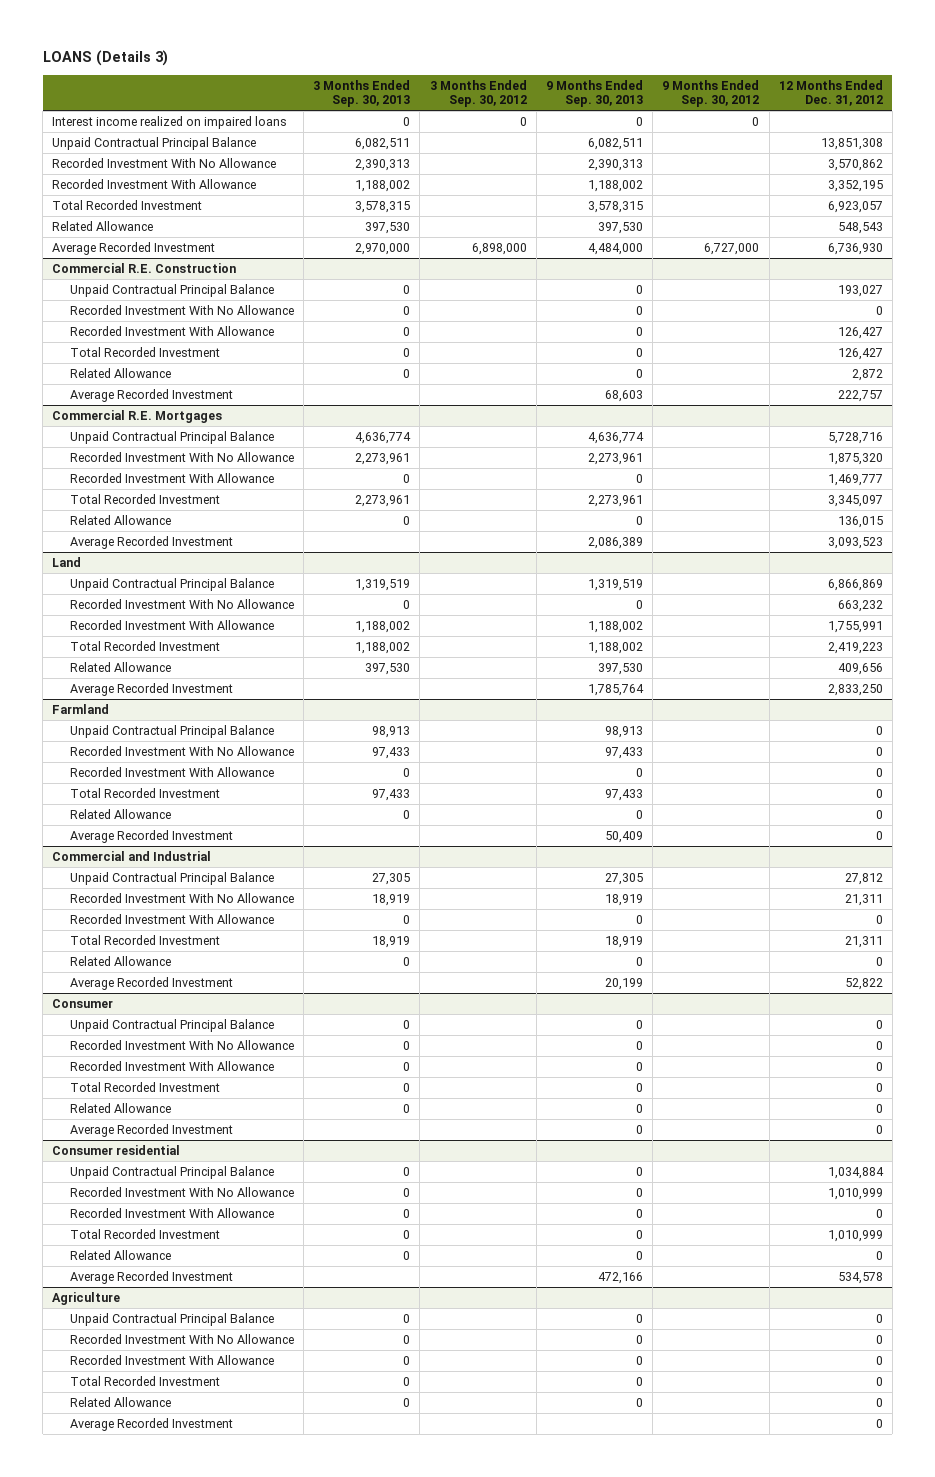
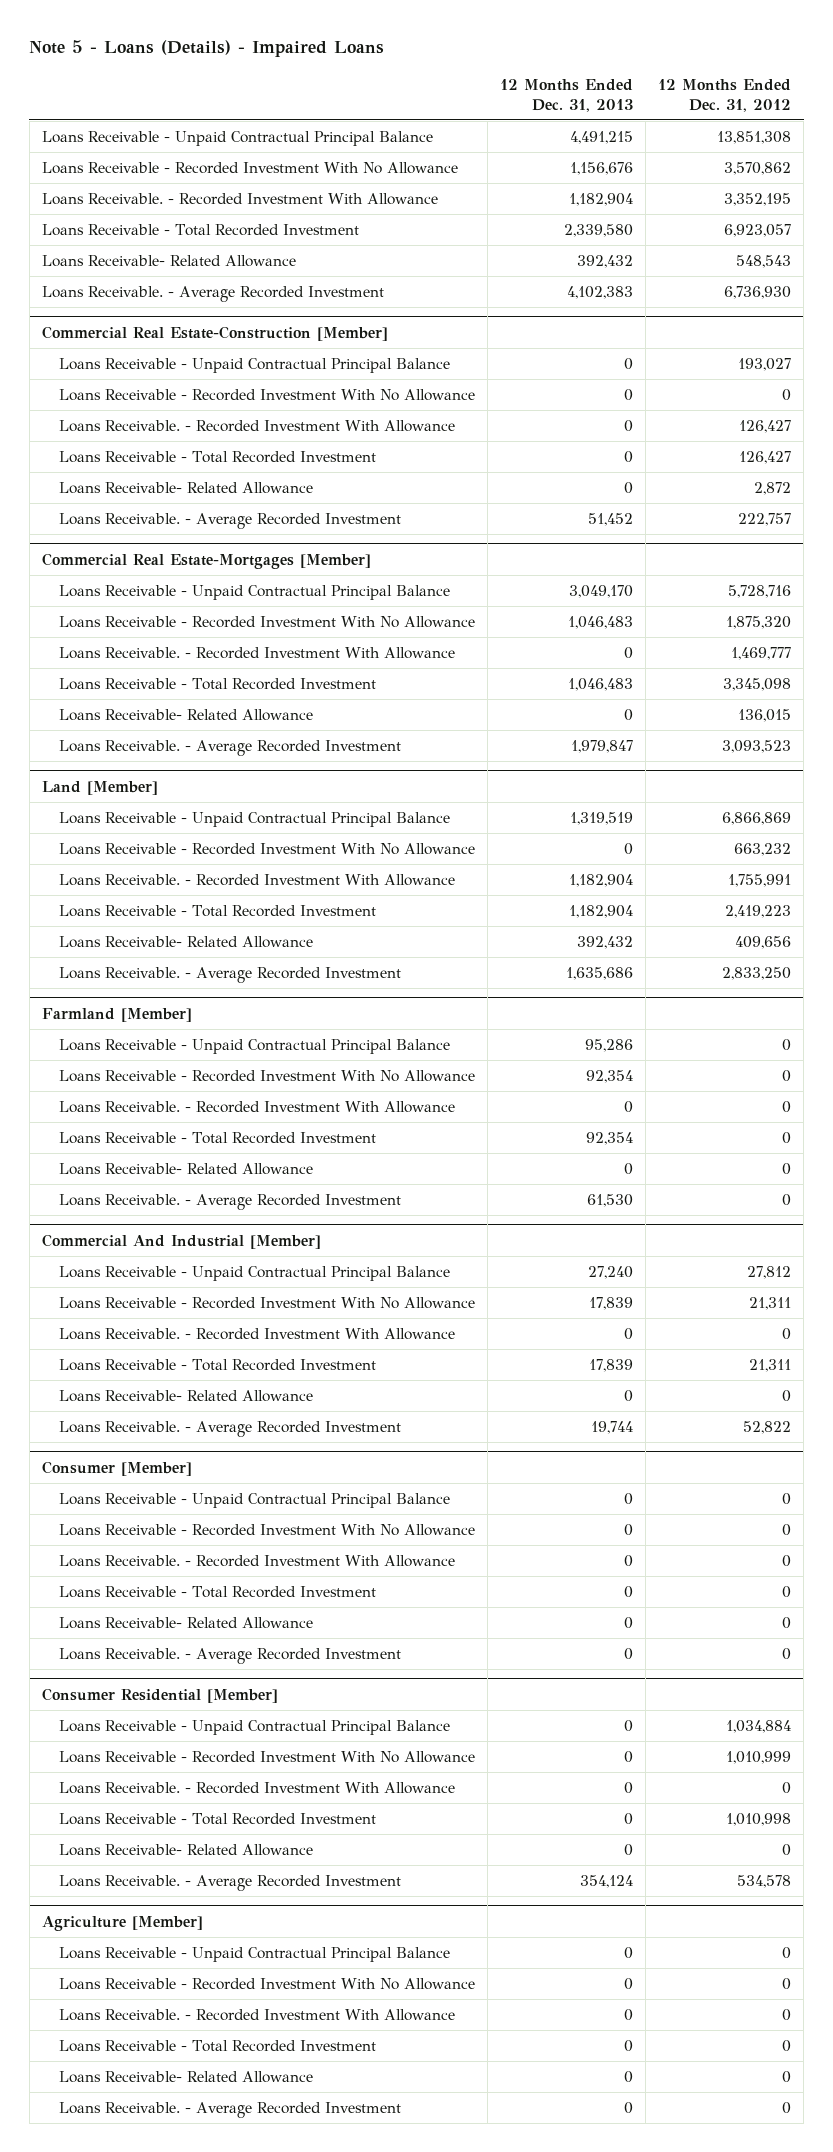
- LOANS (Details 3)
+ Note 5 - Loans (Details) - Impaired Loans
- | 3 Months Ended Sep. 30, 2013 | 3 Months Ended Sep. 30, 2012 | 9 Months Ended Sep. 30, 2013 | 9 Months Ended Sep. 30, 2012 | 12 Months Ended Dec. 31, 2012
+ | 12 Months Ended Dec. 31, 2013 | 12 Months Ended Dec. 31, 2012
- Interest income realized on impaired loans | 0 | 0 | 0 | 0 |
- Unpaid Contractual Principal Balance | 6,082,511 | | 6,082,511 | | 13,851,308
- Recorded Investment With No Allowance | 2,390,313 | | 2,390,313 | | 3,570,862
- Recorded Investment With Allowance | 1,188,002 | | 1,188,002 | | 3,352,195
- Total Recorded Investment | 3,578,315 | | 3,578,315 | | 6,923,057
- Related Allowance | 397,530 | | 397,530 | | 548,543
- Average Recorded Investment | 2,970,000 | 6,898,000 | 4,484,000 | 6,727,000 | 6,736,930
- Commercial R.E. Construction
- Unpaid Contractual Principal Balance | 0 | | 0 | | 193,027
- Recorded Investment With No Allowance | 0 | | 0 | | 0
- Recorded Investment With Allowance | 0 | | 0 | | 126,427
- Total Recorded Investment | 0 | | 0 | | 126,427
- Related Allowance | 0 | | 0 | | 2,872
- Average Recorded Investment | | | 68,603 | | 222,757
- Commercial R.E. Mortgages
- Unpaid Contractual Principal Balance | 4,636,774 | | 4,636,774 | | 5,728,716
- Recorded Investment With No Allowance | 2,273,961 | | 2,273,961 | | 1,875,320
- Recorded Investment With Allowance | 0 | | 0 | | 1,469,777
- Total Recorded Investment | 2,273,961 | | 2,273,961 | | 3,345,097
- Related Allowance | 0 | | 0 | | 136,015
- Average Recorded Investment | | | 2,086,389 | | 3,093,523
- Land
- Unpaid Contractual Principal Balance | 1,319,519 | | 1,319,519 | | 6,866,869
- Recorded Investment With No Allowance | 0 | | 0 | | 663,232
- Recorded Investment With Allowance | 1,188,002 | | 1,188,002 | | 1,755,991
- Total Recorded Investment | 1,188,002 | | 1,188,002 | | 2,419,223
- Related Allowance | 397,530 | | 397,530 | | 409,656
- Average Recorded Investment | | | 1,785,764 | | 2,833,250
- Farmland
- Unpaid Contractual Principal Balance | 98,913 | | 98,913 | | 0
- Recorded Investment With No Allowance | 97,433 | | 97,433 | | 0
- Recorded Investment With Allowance | 0 | | 0 | | 0
- Total Recorded Investment | 97,433 | | 97,433 | | 0
- Related Allowance | 0 | | 0 | | 0
- Average Recorded Investment | | | 50,409 | | 0
- Commercial and Industrial
- Unpaid Contractual Principal Balance | 27,305 | | 27,305 | | 27,812
- Recorded Investment With No Allowance | 18,919 | | 18,919 | | 21,311
- Recorded Investment With Allowance | 0 | | 0 | | 0
- Total Recorded Investment | 18,919 | | 18,919 | | 21,311
- Related Allowance | 0 | | 0 | | 0
- Average Recorded Investment | | | 20,199 | | 52,822
- Consumer
- Unpaid Contractual Principal Balance | 0 | | 0 | | 0
- Recorded Investment With No Allowance | 0 | | 0 | | 0
- Recorded Investment With Allowance | 0 | | 0 | | 0
- Total Recorded Investment | 0 | | 0 | | 0
- Related Allowance | 0 | | 0 | | 0
- Average Recorded Investment | | | 0 | | 0
- Consumer residential
- Unpaid Contractual Principal Balance | 0 | | 0 | | 1,034,884
- Recorded Investment With No Allowance | 0 | | 0 | | 1,010,999
- Recorded Investment With Allowance | 0 | | 0 | | 0
- Total Recorded Investment | 0 | | 0 | | 1,010,999
- Related Allowance | 0 | | 0 | | 0
- Average Recorded Investment | | | 472,166 | | 534,578
- Agriculture
- Unpaid Contractual Principal Balance | 0 | | 0 | | 0
- Recorded Investment With No Allowance | 0 | | 0 | | 0
- Recorded Investment With Allowance | 0 | | 0 | | 0
- Total Recorded Investment | 0 | | 0 | | 0
- Related Allowance | 0 | | 0 | | 0
- Average Recorded Investment | | | | | 0
+ Loans Receivable - Unpaid Contractual Principal Balance | 4,491,215 | 13,851,308
+ Loans Receivable - Recorded Investment With No Allowance | 1,156,676 | 3,570,862
+ Loans Receivable. - Recorded Investment With Allowance | 1,182,904 | 3,352,195
+ Loans Receivable - Total Recorded Investment | 2,339,580 | 6,923,057
+ Loans Receivable- Related Allowance | 392,432 | 548,543
+ Loans Receivable. - Average Recorded Investment | 4,102,383 | 6,736,930
+ Commercial Real Estate-Construction [Member]
+ Loans Receivable - Unpaid Contractual Principal Balance | 0 | 193,027
+ Loans Receivable - Recorded Investment With No Allowance | 0 | 0
+ Loans Receivable. - Recorded Investment With Allowance | 0 | 126,427
+ Loans Receivable - Total Recorded Investment | 0 | 126,427
+ Loans Receivable- Related Allowance | 0 | 2,872
+ Loans Receivable. - Average Recorded Investment | 51,452 | 222,757
+ Commercial Real Estate-Mortgages [Member]
+ Loans Receivable - Unpaid Contractual Principal Balance | 3,049,170 | 5,728,716
+ Loans Receivable - Recorded Investment With No Allowance | 1,046,483 | 1,875,320
+ Loans Receivable. - Recorded Investment With Allowance | 0 | 1,469,777
+ Loans Receivable - Total Recorded Investment | 1,046,483 | 3,345,098
+ Loans Receivable- Related Allowance | 0 | 136,015
+ Loans Receivable. - Average Recorded Investment | 1,979,847 | 3,093,523
+ Land [Member]
+ Loans Receivable - Unpaid Contractual Principal Balance | 1,319,519 | 6,866,869
+ Loans Receivable - Recorded Investment With No Allowance | 0 | 663,232
+ Loans Receivable. - Recorded Investment With Allowance | 1,182,904 | 1,755,991
+ Loans Receivable - Total Recorded Investment | 1,182,904 | 2,419,223
+ Loans Receivable- Related Allowance | 392,432 | 409,656
+ Loans Receivable. - Average Recorded Investment | 1,635,686 | 2,833,250
+ Farmland [Member]
+ Loans Receivable - Unpaid Contractual Principal Balance | 95,286 | 0
+ Loans Receivable - Recorded Investment With No Allowance | 92,354 | 0
+ Loans Receivable. - Recorded Investment With Allowance | 0 | 0
+ Loans Receivable - Total Recorded Investment | 92,354 | 0
+ Loans Receivable- Related Allowance | 0 | 0
+ Loans Receivable. - Average Recorded Investment | 61,530 | 0
+ Commercial And Industrial [Member]
+ Loans Receivable - Unpaid Contractual Principal Balance | 27,240 | 27,812
+ Loans Receivable - Recorded Investment With No Allowance | 17,839 | 21,311
+ Loans Receivable. - Recorded Investment With Allowance | 0 | 0
+ Loans Receivable - Total Recorded Investment | 17,839 | 21,311
+ Loans Receivable- Related Allowance | 0 | 0
+ Loans Receivable. - Average Recorded Investment | 19,744 | 52,822
+ Consumer [Member]
+ Loans Receivable - Unpaid Contractual Principal Balance | 0 | 0
+ Loans Receivable - Recorded Investment With No Allowance | 0 | 0
+ Loans Receivable. - Recorded Investment With Allowance | 0 | 0
+ Loans Receivable - Total Recorded Investment | 0 | 0
+ Loans Receivable- Related Allowance | 0 | 0
+ Loans Receivable. - Average Recorded Investment | 0 | 0
+ Consumer Residential [Member]
+ Loans Receivable - Unpaid Contractual Principal Balance | 0 | 1,034,884
+ Loans Receivable - Recorded Investment With No Allowance | 0 | 1,010,999
+ Loans Receivable. - Recorded Investment With Allowance | 0 | 0
+ Loans Receivable - Total Recorded Investment | 0 | 1,010,998
+ Loans Receivable- Related Allowance | 0 | 0
+ Loans Receivable. - Average Recorded Investment | 354,124 | 534,578
+ Agriculture [Member]
+ Loans Receivable - Unpaid Contractual Principal Balance | 0 | 0
+ Loans Receivable - Recorded Investment With No Allowance | 0 | 0
+ Loans Receivable. - Recorded Investment With Allowance | 0 | 0
+ Loans Receivable - Total Recorded Investment | 0 | 0
+ Loans Receivable- Related Allowance | 0 | 0
+ Loans Receivable. - Average Recorded Investment | 0 | 0

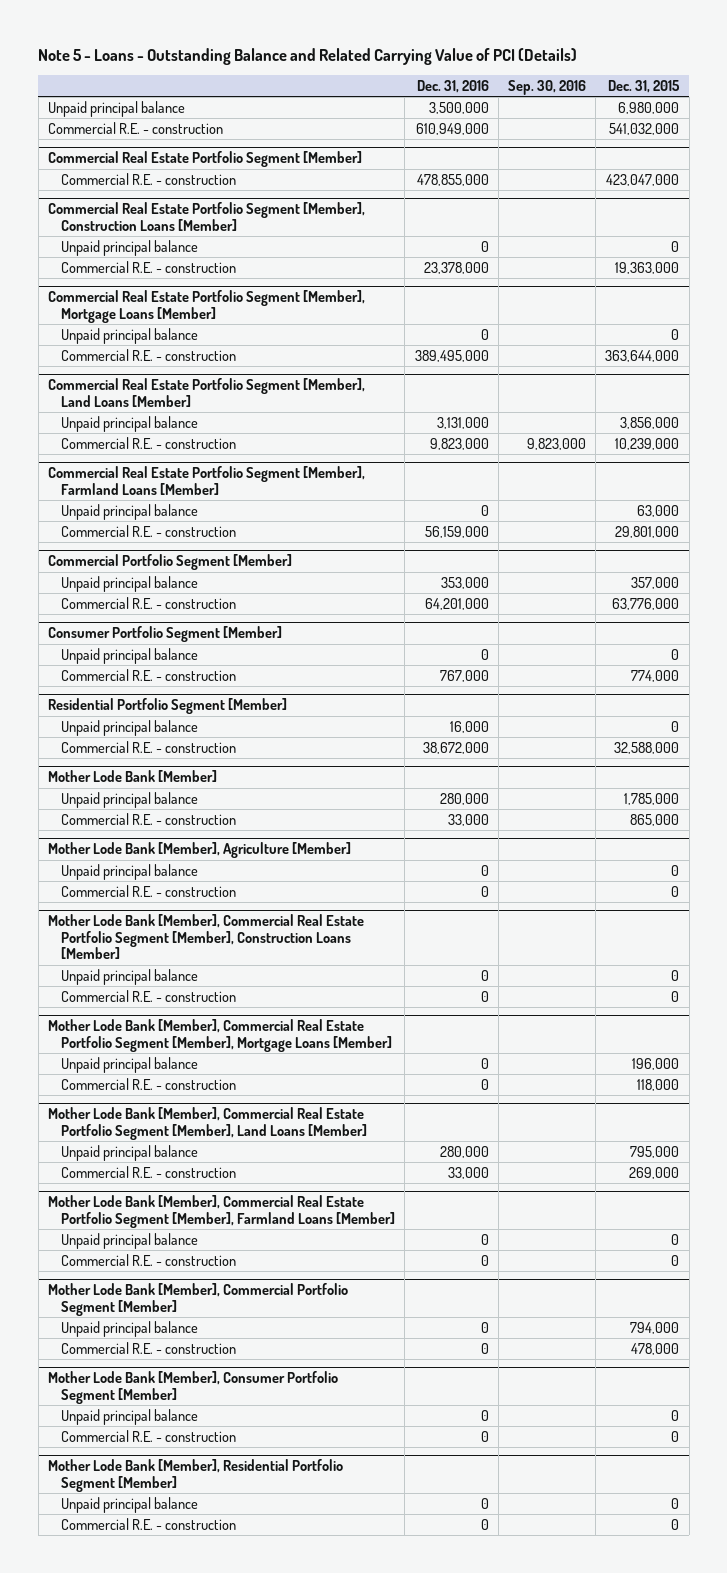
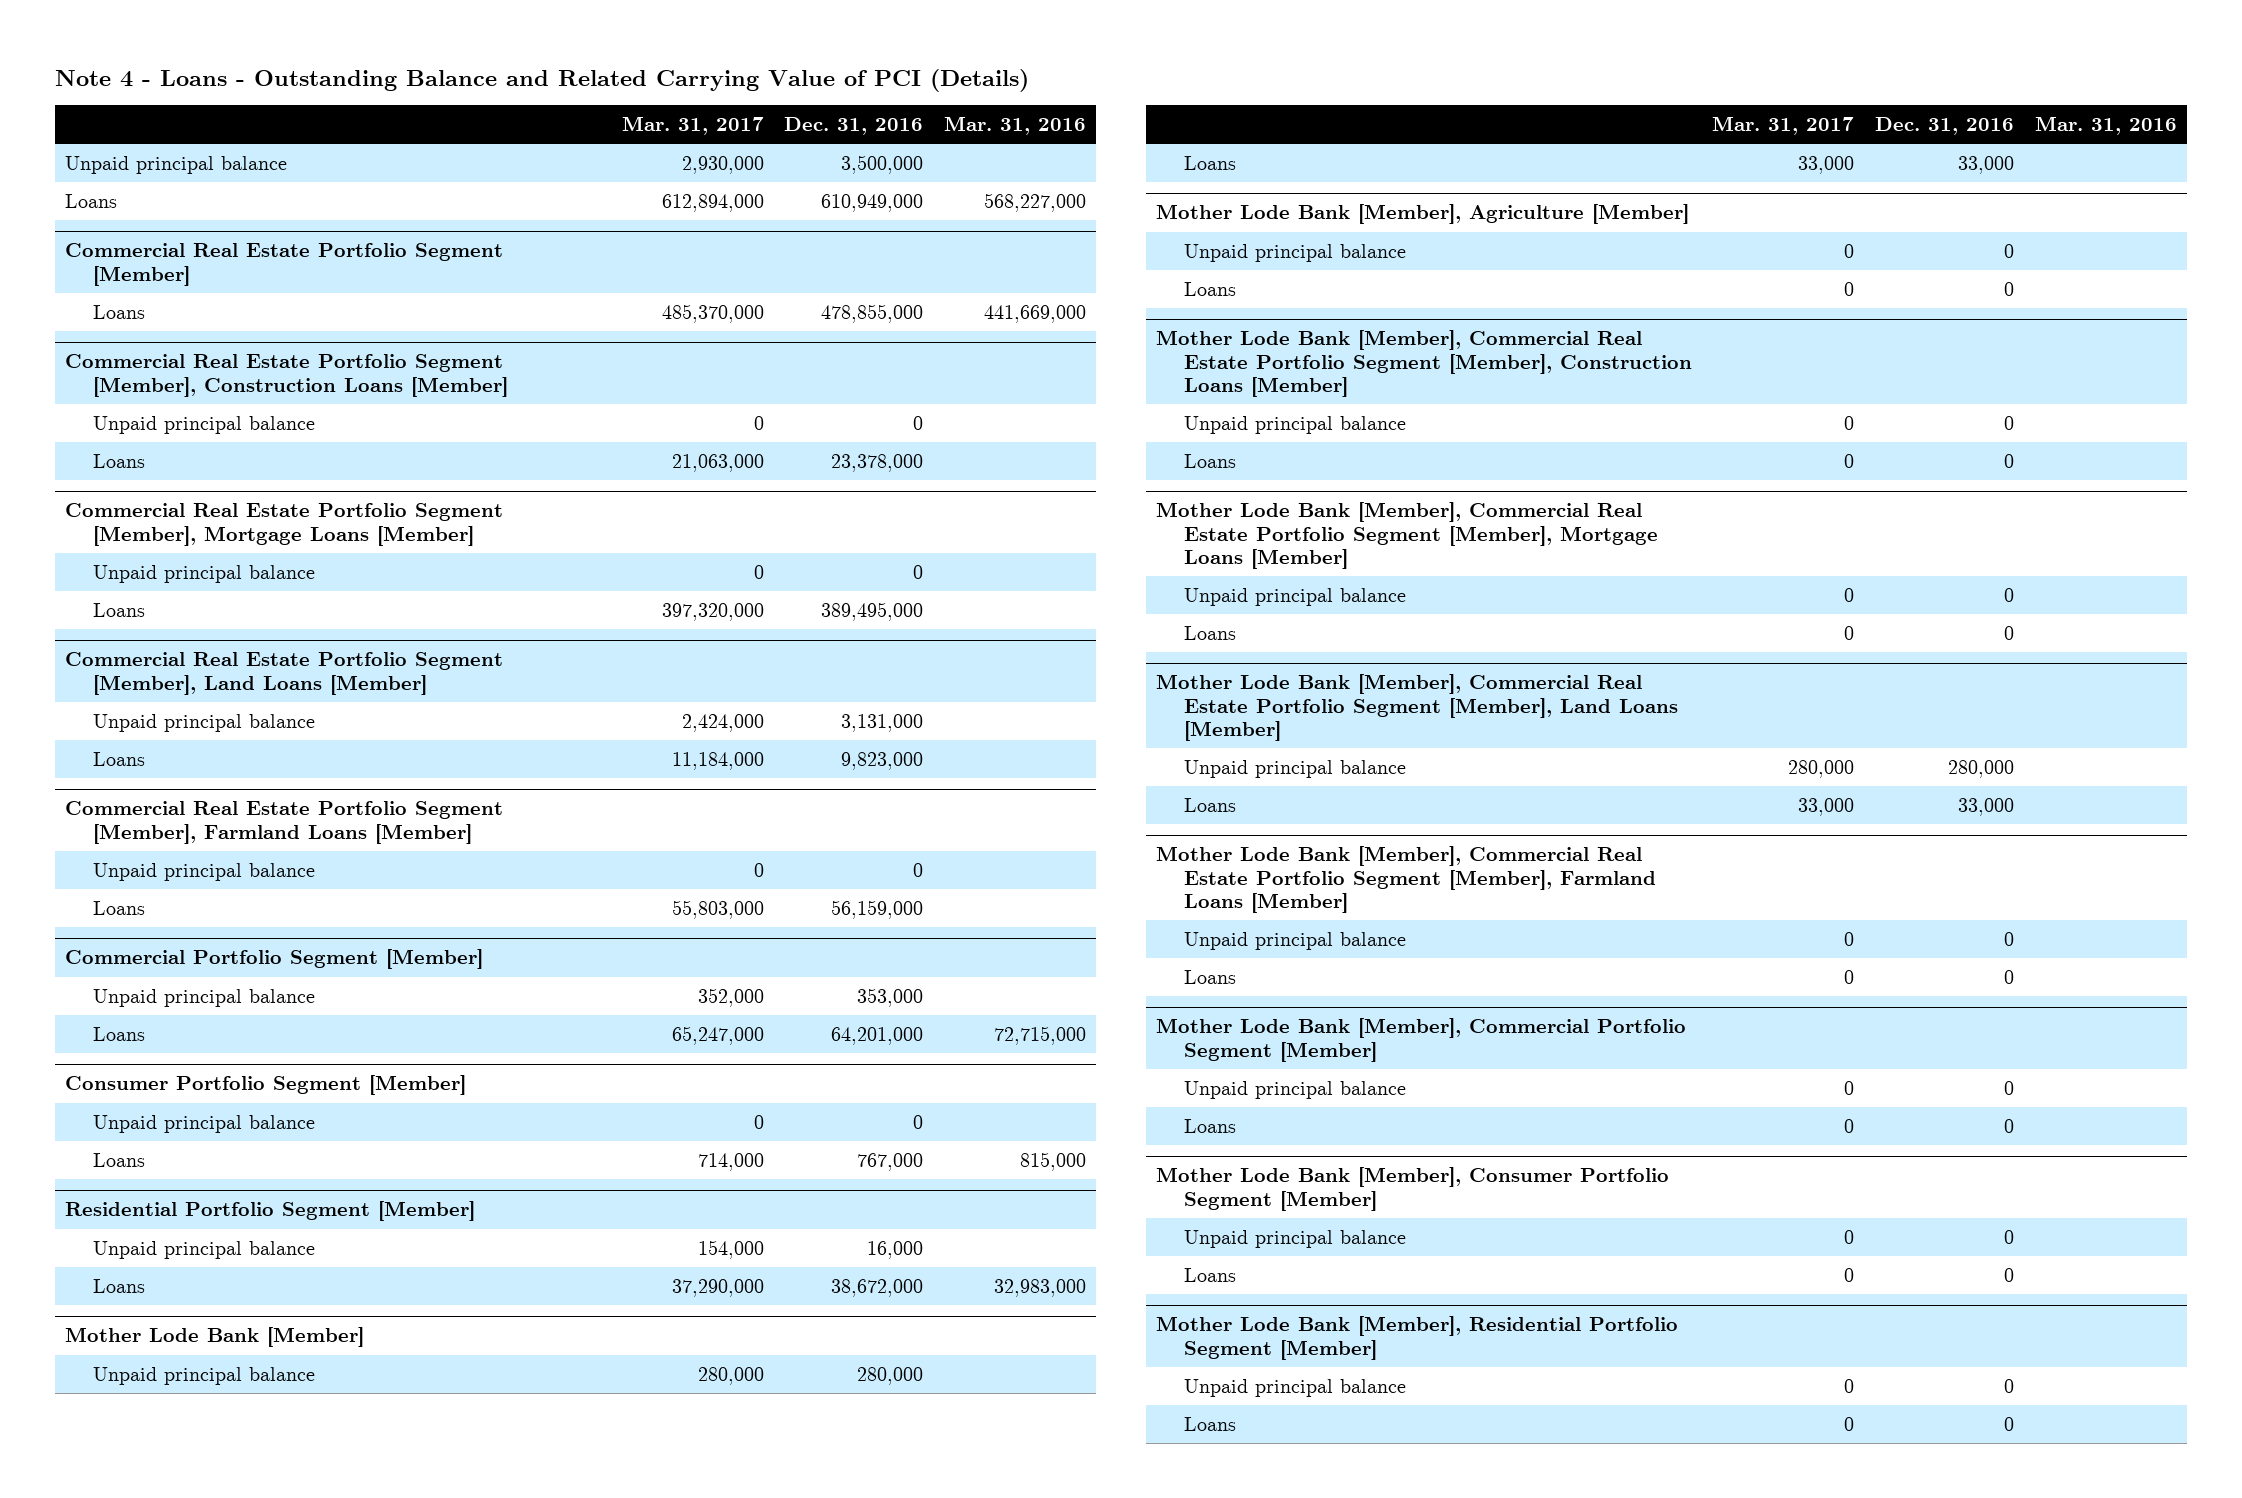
- Note 5 - Loans - Outstanding Balance and Related Carrying Value of PCI (Details)
+ Note 4 - Loans - Outstanding Balance and Related Carrying Value of PCI (Details)
- | Dec. 31, 2016 | Sep. 30, 2016 | Dec. 31, 2015
+ | Mar. 31, 2017 | Dec. 31, 2016 | Mar. 31, 2016
- Commercial R.E. - construction | 610,949,000 | | 541,032,000
+ Loans | 612,894,000 | 610,949,000 | 568,227,000
@ Commercial Real Estate Portfolio Segment [Member]
- Commercial R.E. - construction | 478,855,000 | | 423,047,000
+ Loans | 485,370,000 | 478,855,000 | 441,669,000
@ Commercial Real Estate Portfolio Segment [Member], Construction Loans [Member]
- Commercial R.E. - construction | 23,378,000 | | 19,363,000
+ Loans | 21,063,000 | 23,378,000 |
@ Commercial Real Estate Portfolio Segment [Member], Mortgage Loans [Member]
- Commercial R.E. - construction | 389,495,000 | | 363,644,000
+ Loans | 397,320,000 | 389,495,000 |
@ Commercial Real Estate Portfolio Segment [Member], Land Loans [Member]
- Commercial R.E. - construction | 9,823,000 | 9,823,000 | 10,239,000
+ Loans | 11,184,000 | 9,823,000 |
@ Commercial Real Estate Portfolio Segment [Member], Farmland Loans [Member]
- Commercial R.E. - construction | 56,159,000 | | 29,801,000
+ Loans | 55,803,000 | 56,159,000 |
@ Commercial Portfolio Segment [Member]
- Commercial R.E. - construction | 64,201,000 | | 63,776,000
+ Loans | 65,247,000 | 64,201,000 | 72,715,000
@ Consumer Portfolio Segment [Member]
- Commercial R.E. - construction | 767,000 | | 774,000
+ Loans | 714,000 | 767,000 | 815,000
@ Residential Portfolio Segment [Member]
- Commercial R.E. - construction | 38,672,000 | | 32,588,000
+ Loans | 37,290,000 | 38,672,000 | 32,983,000
@ Mother Lode Bank [Member]
- Commercial R.E. - construction | 33,000 | | 865,000
+ Loans | 33,000 | 33,000 |
@ Mother Lode Bank [Member], Agriculture [Member]
- Commercial R.E. - construction | 0 | | 0
+ Loans | 0 | 0 |
@ Mother Lode Bank [Member], Commercial Real Estate Portfolio Segment [Member], Construction Loans [Member]
- Commercial R.E. - construction | 0 | | 0
+ Loans | 0 | 0 |
@ Mother Lode Bank [Member], Commercial Real Estate Portfolio Segment [Member], Mortgage Loans [Member]
- Commercial R.E. - construction | 0 | | 118,000
+ Loans | 0 | 0 |
@ Mother Lode Bank [Member], Commercial Real Estate Portfolio Segment [Member], Land Loans [Member]
- Commercial R.E. - construction | 33,000 | | 269,000
+ Loans | 33,000 | 33,000 |
@ Mother Lode Bank [Member], Commercial Real Estate Portfolio Segment [Member], Farmland Loans [Member]
- Commercial R.E. - construction | 0 | | 0
+ Loans | 0 | 0 |
@ Mother Lode Bank [Member], Commercial Portfolio Segment [Member]
- Commercial R.E. - construction | 0 | | 478,000
+ Loans | 0 | 0 |
@ Mother Lode Bank [Member], Consumer Portfolio Segment [Member]
- Commercial R.E. - construction | 0 | | 0
+ Loans | 0 | 0 |
@ Mother Lode Bank [Member], Residential Portfolio Segment [Member]
- Commercial R.E. - construction | 0 | | 0
+ Loans | 0 | 0 |

